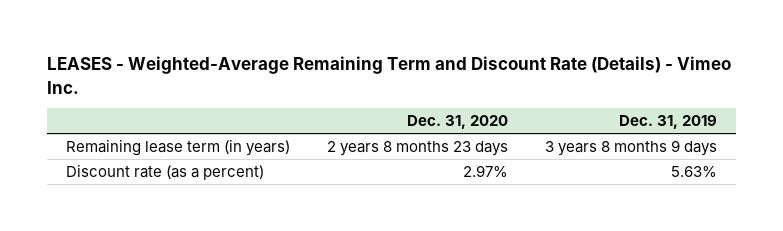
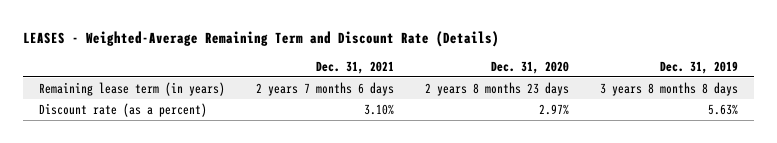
- LEASES - Weighted-Average Remaining Term and Discount Rate (Details) - Vimeo Inc.
+ LEASES - Weighted-Average Remaining Term and Discount Rate (Details)
- | Dec. 31, 2020 | Dec. 31, 2019
+ | Dec. 31, 2021 | Dec. 31, 2020 | Dec. 31, 2019
- Remaining lease term (in years) | 2 years 8 months 23 days | 3 years 8 months 9 days
+ Remaining lease term (in years) | 2 years 7 months 6 days | 2 years 8 months 23 days | 3 years 8 months 8 days

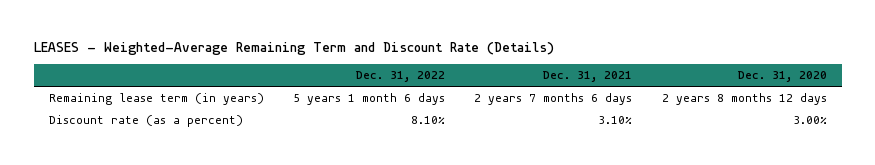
- | Dec. 31, 2021 | Dec. 31, 2020 | Dec. 31, 2019
+ | Dec. 31, 2022 | Dec. 31, 2021 | Dec. 31, 2020
- Remaining lease term (in years) | 2 years 7 months 6 days | 2 years 8 months 23 days | 3 years 8 months 8 days
- Discount rate (as a percent) | 3.10% | 2.97% | 5.63%
+ Remaining lease term (in years) | 5 years 1 month 6 days | 2 years 7 months 6 days | 2 years 8 months 12 days
+ Discount rate (as a percent) | 8.10% | 3.10% | 3.00%

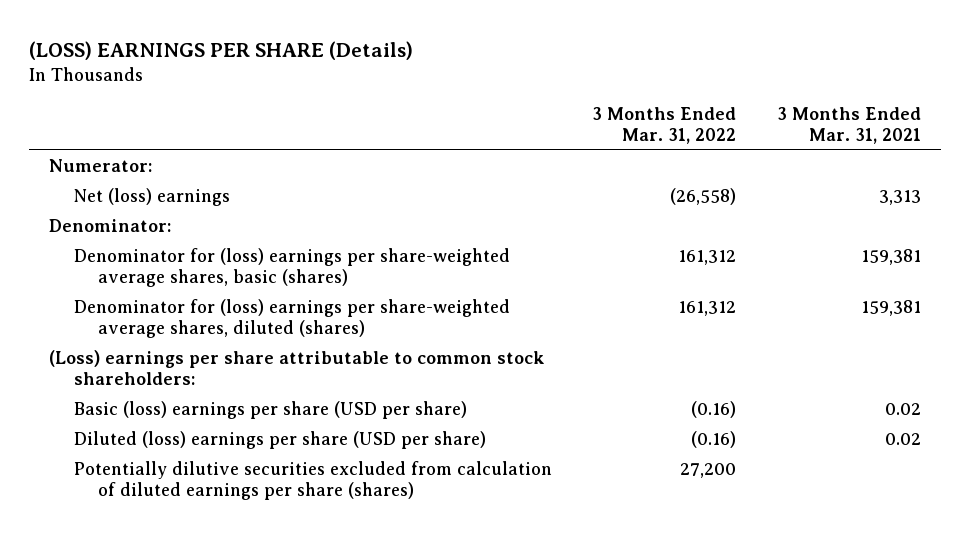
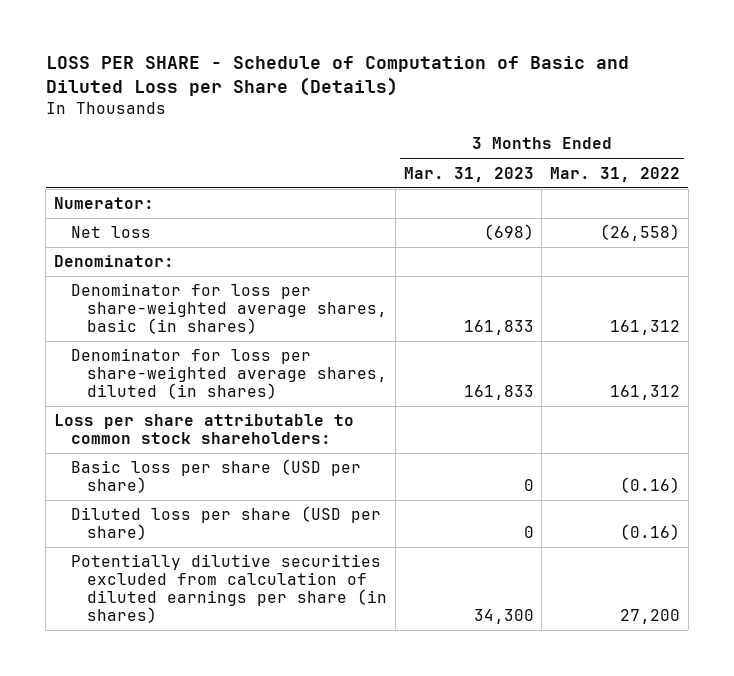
- (LOSS) EARNINGS PER SHARE (Details)
+ LOSS PER SHARE - Schedule of Computation of Basic and Diluted Loss per Share (Details)
- | 3 Months Ended Mar. 31, 2022 | 3 Months Ended Mar. 31, 2021
+ | 3 Months Ended Mar. 31, 2023 | 3 Months Ended Mar. 31, 2022
- Net (loss) earnings | (26,558) | 3,313
+ Net loss | (698) | (26,558)
- Denominator for (loss) earnings per share-weighted average shares, basic (shares) | 161,312 | 159,381
- Denominator for (loss) earnings per share-weighted average shares, diluted (shares) | 161,312 | 159,381
- (Loss) earnings per share attributable to common stock shareholders:
- Basic (loss) earnings per share (USD per share) | (0.16) | 0.02
- Diluted (loss) earnings per share (USD per share) | (0.16) | 0.02
- Potentially dilutive securities excluded from calculation of diluted earnings per share (shares) | 27,200 |
+ Denominator for loss per share-weighted average shares, basic (in shares) | 161,833 | 161,312
+ Denominator for loss per share-weighted average shares, diluted (in shares) | 161,833 | 161,312
+ Loss per share attributable to common stock shareholders:
+ Basic loss per share (USD per share) | 0 | (0.16)
+ Diluted loss per share (USD per share) | 0 | (0.16)
+ Potentially dilutive securities excluded from calculation of diluted earnings per share (in shares) | 34,300 | 27,200

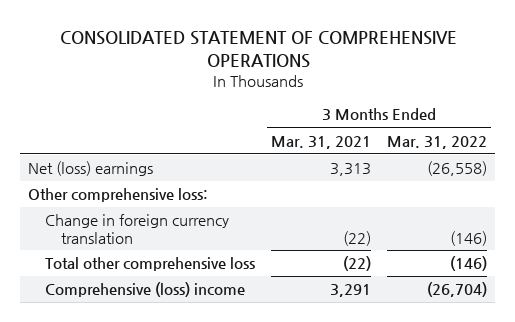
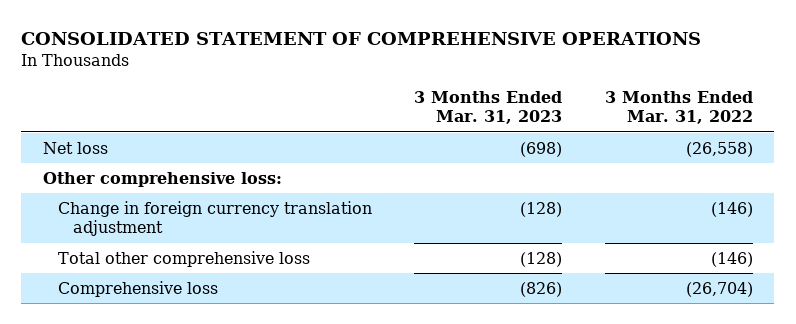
- | 3 Months Ended Mar. 31, 2021 | 3 Months Ended Mar. 31, 2022
+ | 3 Months Ended Mar. 31, 2023 | 3 Months Ended Mar. 31, 2022
- Net (loss) earnings | 3,313 | (26,558)
+ Net loss | (698) | (26,558)
- Change in foreign currency translation | (22) | (146)
+ Change in foreign currency translation adjustment | (128) | (146)
- Comprehensive (loss) income | 3,291 | (26,704)
+ Comprehensive loss | (826) | (26,704)

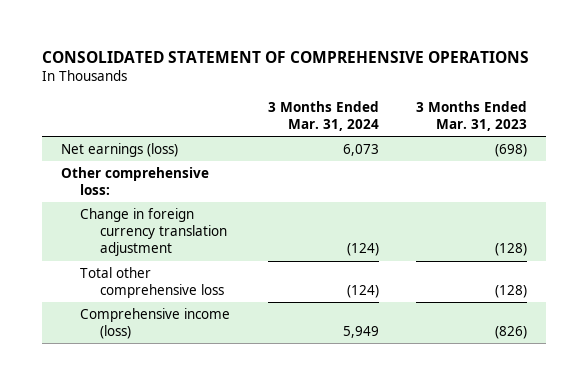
- | 3 Months Ended Mar. 31, 2023 | 3 Months Ended Mar. 31, 2022
+ | 3 Months Ended Mar. 31, 2024 | 3 Months Ended Mar. 31, 2023
- Net loss | (698) | (26,558)
+ Net earnings (loss) | 6,073 | (698)
- Comprehensive loss | (826) | (26,704)
+ Comprehensive income (loss) | 5,949 | (826)

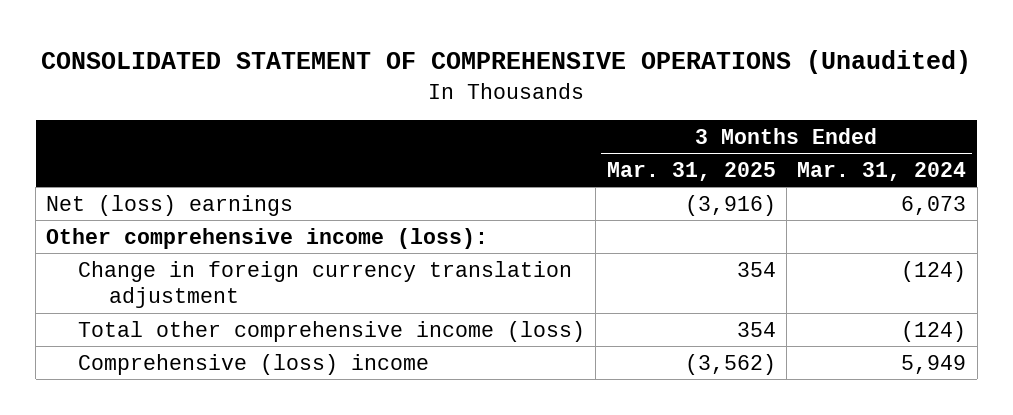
- CONSOLIDATED STATEMENT OF COMPREHENSIVE OPERATIONS
+ CONSOLIDATED STATEMENT OF COMPREHENSIVE OPERATIONS (Unaudited)
- | 3 Months Ended Mar. 31, 2024 | 3 Months Ended Mar. 31, 2023
+ | 3 Months Ended Mar. 31, 2025 | 3 Months Ended Mar. 31, 2024
- Net earnings (loss) | 6,073 | (698)
- Other comprehensive loss:
+ Net (loss) earnings | (3,916) | 6,073
+ Other comprehensive income (loss):
- Total other comprehensive loss | (124) | (128)
- Comprehensive income (loss) | 5,949 | (826)
+ Total other comprehensive income (loss) | 354 | (124)
+ Comprehensive (loss) income | (3,562) | 5,949

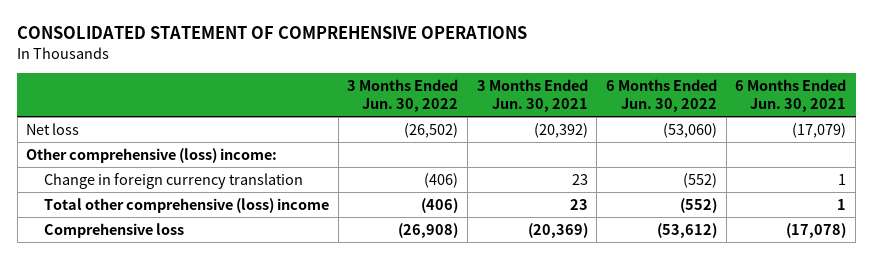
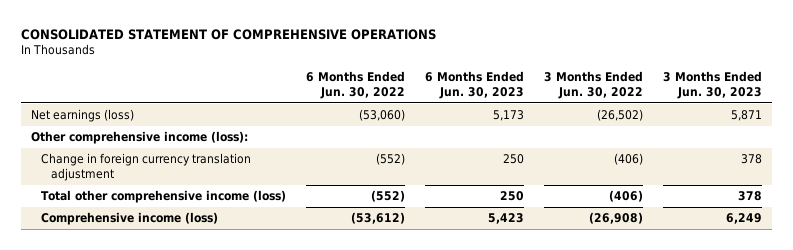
- | 3 Months Ended Jun. 30, 2022 | 3 Months Ended Jun. 30, 2021 | 6 Months Ended Jun. 30, 2022 | 6 Months Ended Jun. 30, 2021
+ | 6 Months Ended Jun. 30, 2022 | 6 Months Ended Jun. 30, 2023 | 3 Months Ended Jun. 30, 2022 | 3 Months Ended Jun. 30, 2023
- Net loss | (26,502) | (20,392) | (53,060) | (17,079)
- Other comprehensive (loss) income:
- Change in foreign currency translation | (406) | 23 | (552) | 1
- Total other comprehensive (loss) income | (406) | 23 | (552) | 1
- Comprehensive loss | (26,908) | (20,369) | (53,612) | (17,078)
+ Net earnings (loss) | (53,060) | 5,173 | (26,502) | 5,871
+ Other comprehensive income (loss):
+ Change in foreign currency translation adjustment | (552) | 250 | (406) | 378
+ Total other comprehensive income (loss) | (552) | 250 | (406) | 378
+ Comprehensive income (loss) | (53,612) | 5,423 | (26,908) | 6,249

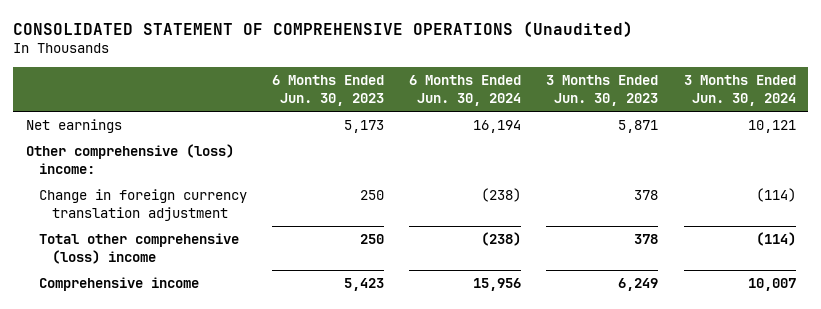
- CONSOLIDATED STATEMENT OF COMPREHENSIVE OPERATIONS
+ CONSOLIDATED STATEMENT OF COMPREHENSIVE OPERATIONS (Unaudited)
- | 6 Months Ended Jun. 30, 2022 | 6 Months Ended Jun. 30, 2023 | 3 Months Ended Jun. 30, 2022 | 3 Months Ended Jun. 30, 2023
+ | 6 Months Ended Jun. 30, 2023 | 6 Months Ended Jun. 30, 2024 | 3 Months Ended Jun. 30, 2023 | 3 Months Ended Jun. 30, 2024
- Net earnings (loss) | (53,060) | 5,173 | (26,502) | 5,871
- Other comprehensive income (loss):
+ Net earnings | 5,173 | 16,194 | 5,871 | 10,121
+ Other comprehensive (loss) income:
- Total other comprehensive income (loss) | (552) | 250 | (406) | 378
- Comprehensive income (loss) | (53,612) | 5,423 | (26,908) | 6,249
+ Total other comprehensive (loss) income | 250 | (238) | 378 | (114)
+ Comprehensive income | 5,423 | 15,956 | 6,249 | 10,007

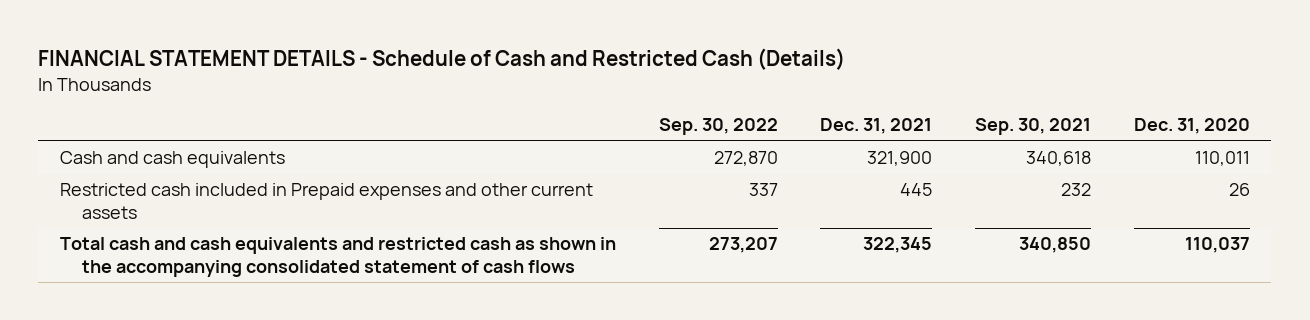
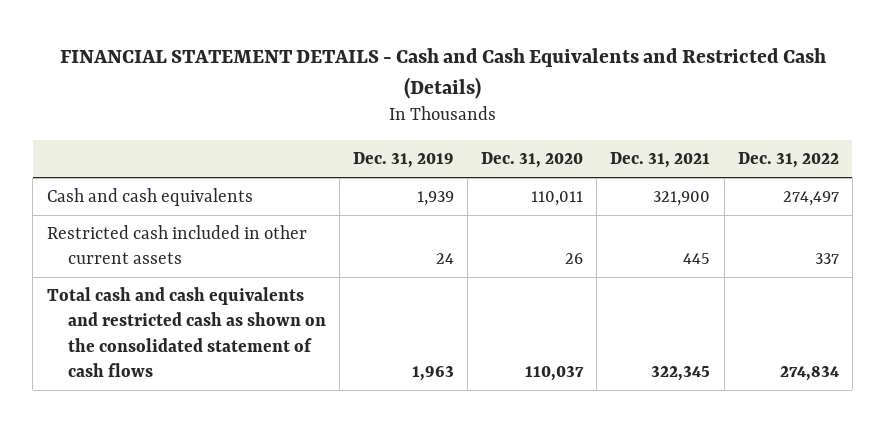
- FINANCIAL STATEMENT DETAILS - Schedule of Cash and Restricted Cash (Details)
+ FINANCIAL STATEMENT DETAILS - Cash and Cash Equivalents and Restricted Cash (Details)
- | Sep. 30, 2022 | Dec. 31, 2021 | Sep. 30, 2021 | Dec. 31, 2020
+ | Dec. 31, 2019 | Dec. 31, 2020 | Dec. 31, 2021 | Dec. 31, 2022
- Restricted cash included in Prepaid expenses and other current assets | 337 | 445 | 232 | 26
- Total cash and cash equivalents and restricted cash as shown in the accompanying consolidated statement of cash flows | 273,207 | 322,345 | 340,850 | 110,037
+ Restricted cash included in other current assets | 24 | 26 | 445 | 337
+ Total cash and cash equivalents and restricted cash as shown on the consolidated statement of cash flows | 1,963 | 110,037 | 322,345 | 274,834

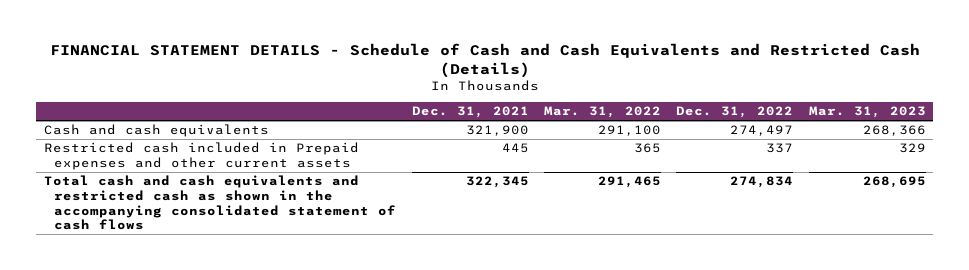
- FINANCIAL STATEMENT DETAILS - Cash and Cash Equivalents and Restricted Cash (Details)
+ FINANCIAL STATEMENT DETAILS - Schedule of Cash and Cash Equivalents and Restricted Cash (Details)
- | Dec. 31, 2019 | Dec. 31, 2020 | Dec. 31, 2021 | Dec. 31, 2022
+ | Dec. 31, 2021 | Mar. 31, 2022 | Dec. 31, 2022 | Mar. 31, 2023
- Restricted cash included in other current assets | 24 | 26 | 445 | 337
- Total cash and cash equivalents and restricted cash as shown on the consolidated statement of cash flows | 1,963 | 110,037 | 322,345 | 274,834
+ Restricted cash included in Prepaid expenses and other current assets | 445 | 365 | 337 | 329
+ Total cash and cash equivalents and restricted cash as shown in the accompanying consolidated statement of cash flows | 322,345 | 291,465 | 274,834 | 268,695

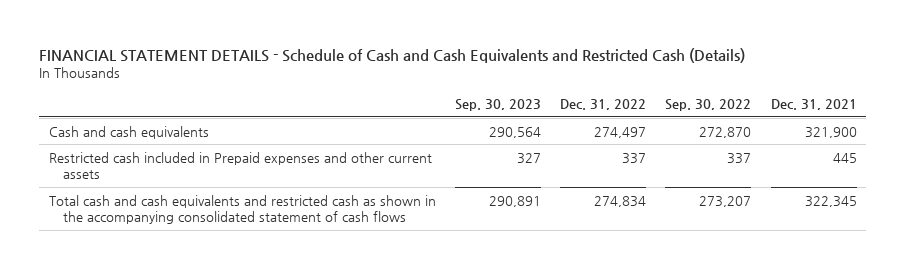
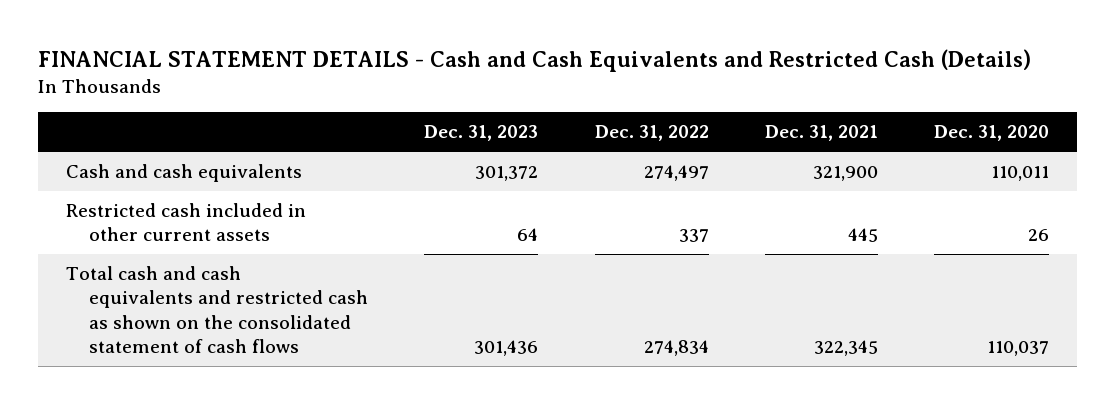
- FINANCIAL STATEMENT DETAILS - Schedule of Cash and Cash Equivalents and Restricted Cash (Details)
+ FINANCIAL STATEMENT DETAILS - Cash and Cash Equivalents and Restricted Cash (Details)
- | Sep. 30, 2023 | Dec. 31, 2022 | Sep. 30, 2022 | Dec. 31, 2021
+ | Dec. 31, 2023 | Dec. 31, 2022 | Dec. 31, 2021 | Dec. 31, 2020
- Restricted cash included in Prepaid expenses and other current assets | 327 | 337 | 337 | 445
- Total cash and cash equivalents and restricted cash as shown in the accompanying consolidated statement of cash flows | 290,891 | 274,834 | 273,207 | 322,345
+ Restricted cash included in other current assets | 64 | 337 | 445 | 26
+ Total cash and cash equivalents and restricted cash as shown on the consolidated statement of cash flows | 301,436 | 274,834 | 322,345 | 110,037

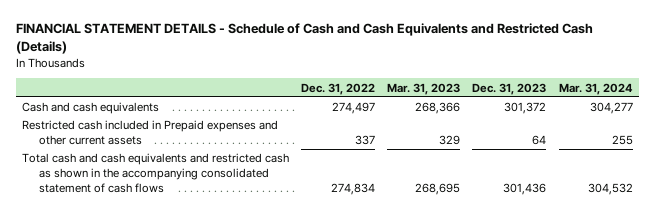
- FINANCIAL STATEMENT DETAILS - Cash and Cash Equivalents and Restricted Cash (Details)
+ FINANCIAL STATEMENT DETAILS - Schedule of Cash and Cash Equivalents and Restricted Cash (Details)
- | Dec. 31, 2023 | Dec. 31, 2022 | Dec. 31, 2021 | Dec. 31, 2020
+ | Dec. 31, 2022 | Mar. 31, 2023 | Dec. 31, 2023 | Mar. 31, 2024
- Restricted cash included in other current assets | 64 | 337 | 445 | 26
- Total cash and cash equivalents and restricted cash as shown on the consolidated statement of cash flows | 301,436 | 274,834 | 322,345 | 110,037
+ Restricted cash included in Prepaid expenses and other current assets | 337 | 329 | 64 | 255
+ Total cash and cash equivalents and restricted cash as shown in the accompanying consolidated statement of cash flows | 274,834 | 268,695 | 301,436 | 304,532

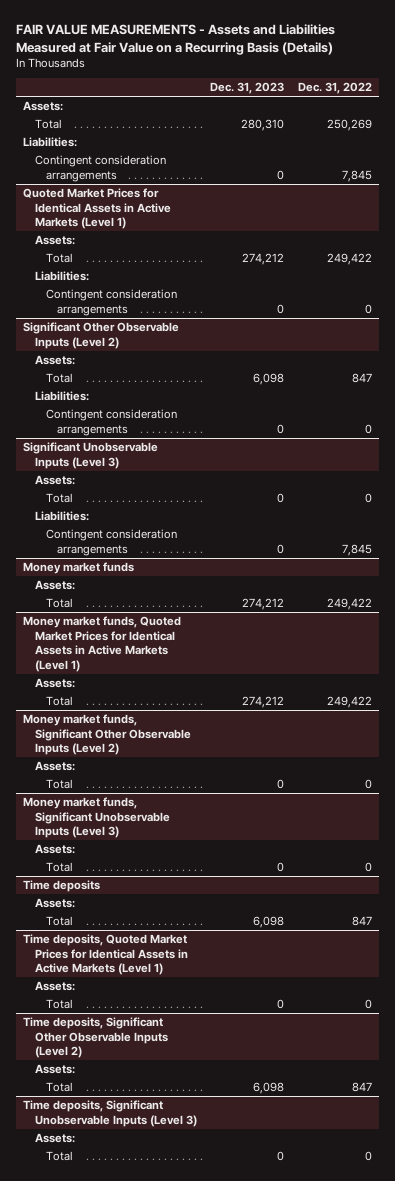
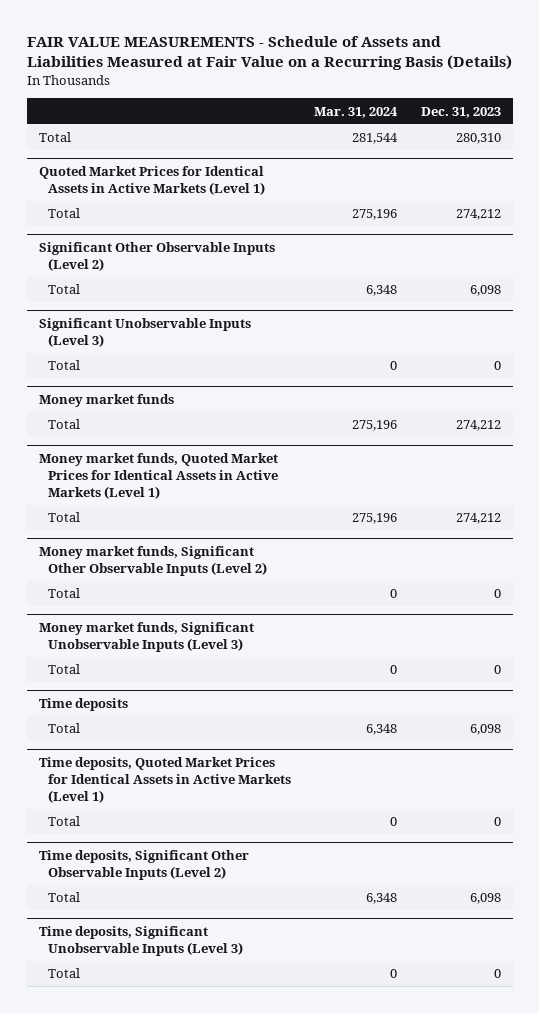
- FAIR VALUE MEASUREMENTS - Assets and Liabilities Measured at Fair Value on a Recurring Basis (Details)
+ FAIR VALUE MEASUREMENTS - Schedule of Assets and Liabilities Measured at Fair Value on a Recurring Basis (Details)
- | Dec. 31, 2023 | Dec. 31, 2022
+ | Mar. 31, 2024 | Dec. 31, 2023
- Assets:
- Liabilities:
- Contingent consideration arrangements | 0 | 7,845
@ Quoted Market Prices for Identical Assets in Active Markets (Level 1)
- Assets:
- Liabilities:
- Contingent consideration arrangements | 0 | 0
@ Significant Other Observable Inputs (Level 2)
- Assets:
- Liabilities:
- Contingent consideration arrangements | 0 | 0
@ Significant Unobservable Inputs (Level 3)
- Assets:
- Liabilities:
- Contingent consideration arrangements | 0 | 7,845
@ Money market funds
- Assets:
@ Money market funds, Quoted Market Prices for Identical Assets in Active Markets (Level 1)
- Assets:
@ Money market funds, Significant Other Observable Inputs (Level 2)
- Assets:
@ Money market funds, Significant Unobservable Inputs (Level 3)
- Assets:
@ Time deposits
- Assets:
@ Time deposits, Quoted Market Prices for Identical Assets in Active Markets (Level 1)
- Assets:
@ Time deposits, Significant Other Observable Inputs (Level 2)
- Assets:
@ Time deposits, Significant Unobservable Inputs (Level 3)
- Assets:

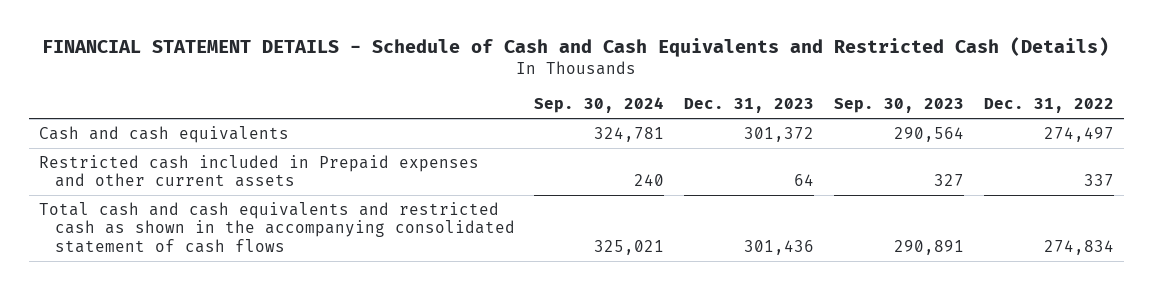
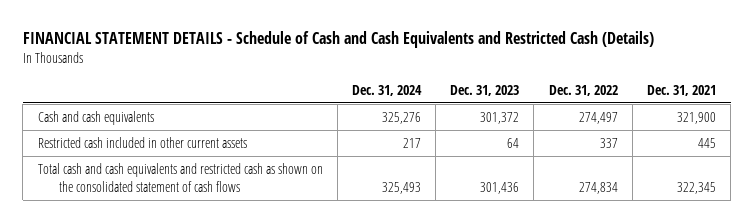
- | Sep. 30, 2024 | Dec. 31, 2023 | Sep. 30, 2023 | Dec. 31, 2022
+ | Dec. 31, 2024 | Dec. 31, 2023 | Dec. 31, 2022 | Dec. 31, 2021
- Restricted cash included in Prepaid expenses and other current assets | 240 | 64 | 327 | 337
- Total cash and cash equivalents and restricted cash as shown in the accompanying consolidated statement of cash flows | 325,021 | 301,436 | 290,891 | 274,834
+ Restricted cash included in other current assets | 217 | 64 | 337 | 445
+ Total cash and cash equivalents and restricted cash as shown on the consolidated statement of cash flows | 325,493 | 301,436 | 274,834 | 322,345

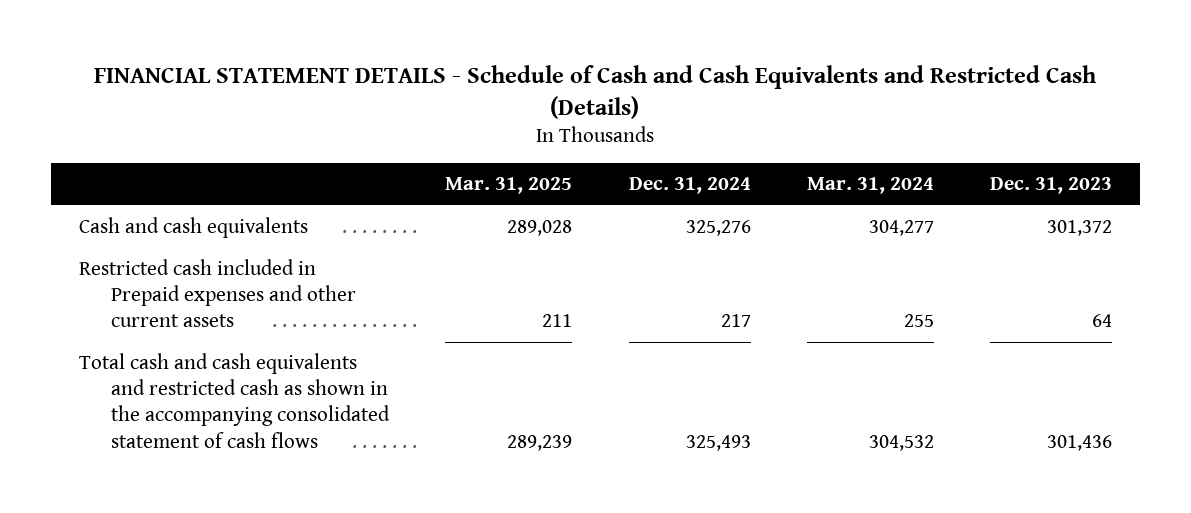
- | Dec. 31, 2024 | Dec. 31, 2023 | Dec. 31, 2022 | Dec. 31, 2021
+ | Mar. 31, 2025 | Dec. 31, 2024 | Mar. 31, 2024 | Dec. 31, 2023
- Restricted cash included in other current assets | 217 | 64 | 337 | 445
- Total cash and cash equivalents and restricted cash as shown on the consolidated statement of cash flows | 325,493 | 301,436 | 274,834 | 322,345
+ Restricted cash included in Prepaid expenses and other current assets | 211 | 217 | 255 | 64
+ Total cash and cash equivalents and restricted cash as shown in the accompanying consolidated statement of cash flows | 289,239 | 325,493 | 304,532 | 301,436

